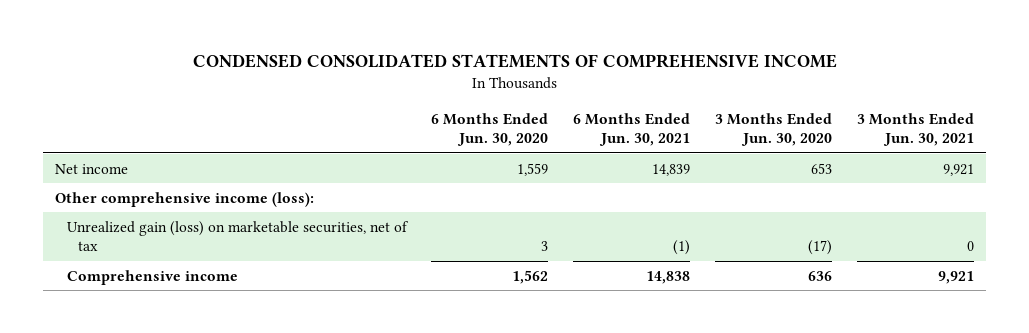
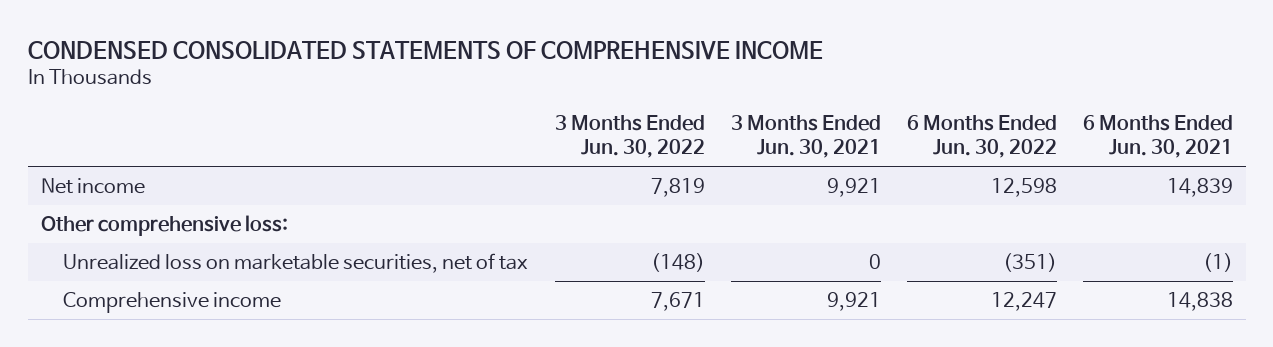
- | 6 Months Ended Jun. 30, 2020 | 6 Months Ended Jun. 30, 2021 | 3 Months Ended Jun. 30, 2020 | 3 Months Ended Jun. 30, 2021
+ | 3 Months Ended Jun. 30, 2022 | 3 Months Ended Jun. 30, 2021 | 6 Months Ended Jun. 30, 2022 | 6 Months Ended Jun. 30, 2021
- Other comprehensive income (loss):
- Unrealized gain (loss) on marketable securities, net of tax | 3 | (1) | (17) | 0
+ Other comprehensive loss:
+ Unrealized loss on marketable securities, net of tax | (148) | 0 | (351) | (1)

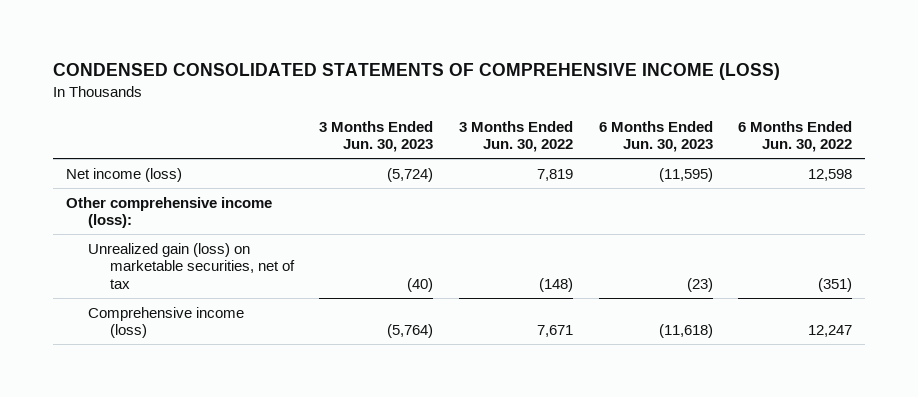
- CONDENSED CONSOLIDATED STATEMENTS OF COMPREHENSIVE INCOME
+ CONDENSED CONSOLIDATED STATEMENTS OF COMPREHENSIVE INCOME (LOSS)
- | 3 Months Ended Jun. 30, 2022 | 3 Months Ended Jun. 30, 2021 | 6 Months Ended Jun. 30, 2022 | 6 Months Ended Jun. 30, 2021
+ | 3 Months Ended Jun. 30, 2023 | 3 Months Ended Jun. 30, 2022 | 6 Months Ended Jun. 30, 2023 | 6 Months Ended Jun. 30, 2022
- Net income | 7,819 | 9,921 | 12,598 | 14,839
- Other comprehensive loss:
- Unrealized loss on marketable securities, net of tax | (148) | 0 | (351) | (1)
- Comprehensive income | 7,671 | 9,921 | 12,247 | 14,838
+ Net income (loss) | (5,724) | 7,819 | (11,595) | 12,598
+ Other comprehensive income (loss):
+ Unrealized gain (loss) on marketable securities, net of tax | (40) | (148) | (23) | (351)
+ Comprehensive income (loss) | (5,764) | 7,671 | (11,618) | 12,247

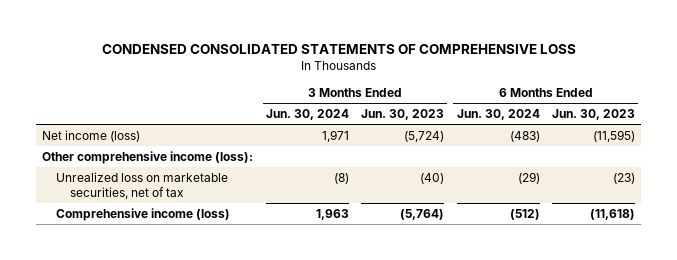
- CONDENSED CONSOLIDATED STATEMENTS OF COMPREHENSIVE INCOME (LOSS)
+ CONDENSED CONSOLIDATED STATEMENTS OF COMPREHENSIVE LOSS
- | 3 Months Ended Jun. 30, 2023 | 3 Months Ended Jun. 30, 2022 | 6 Months Ended Jun. 30, 2023 | 6 Months Ended Jun. 30, 2022
+ | 3 Months Ended Jun. 30, 2024 | 3 Months Ended Jun. 30, 2023 | 6 Months Ended Jun. 30, 2024 | 6 Months Ended Jun. 30, 2023
- Unrealized gain (loss) on marketable securities, net of tax | (40) | (148) | (23) | (351)
+ Unrealized loss on marketable securities, net of tax | (8) | (40) | (29) | (23)

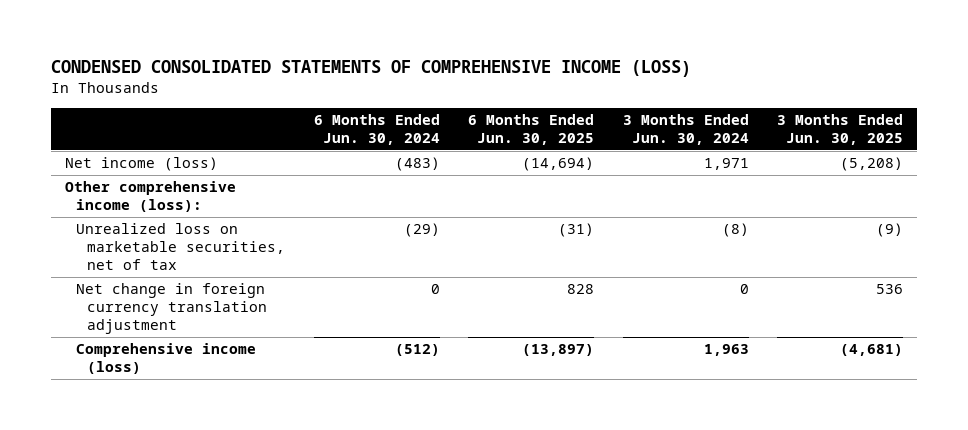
- CONDENSED CONSOLIDATED STATEMENTS OF COMPREHENSIVE LOSS
+ CONDENSED CONSOLIDATED STATEMENTS OF COMPREHENSIVE INCOME (LOSS)
- | 3 Months Ended Jun. 30, 2024 | 3 Months Ended Jun. 30, 2023 | 6 Months Ended Jun. 30, 2024 | 6 Months Ended Jun. 30, 2023
+ | 6 Months Ended Jun. 30, 2024 | 6 Months Ended Jun. 30, 2025 | 3 Months Ended Jun. 30, 2024 | 3 Months Ended Jun. 30, 2025
+ Net change in foreign currency translation adjustment | 0 | 828 | 0 | 536

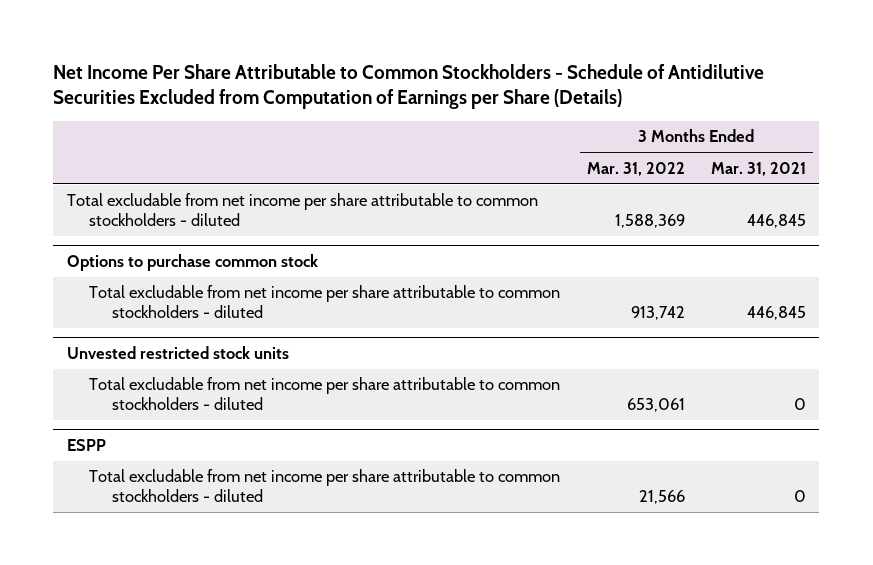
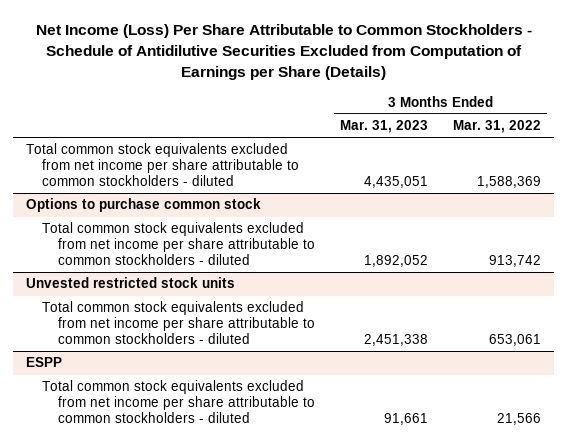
- Net Income Per Share Attributable to Common Stockholders - Schedule of Antidilutive Securities Excluded from Computation of Earnings per Share (Details)
+ Net Income (Loss) Per Share Attributable to Common Stockholders - Schedule of Antidilutive Securities Excluded from Computation of Earnings per Share (Details)
- | 3 Months Ended Mar. 31, 2022 | 3 Months Ended Mar. 31, 2021
+ | 3 Months Ended Mar. 31, 2023 | 3 Months Ended Mar. 31, 2022
- Total excludable from net income per share attributable to common stockholders - diluted | 1,588,369 | 446,845
+ Total common stock equivalents excluded from net income per share attributable to common stockholders - diluted | 4,435,051 | 1,588,369
@ Options to purchase common stock
- Total excludable from net income per share attributable to common stockholders - diluted | 913,742 | 446,845
+ Total common stock equivalents excluded from net income per share attributable to common stockholders - diluted | 1,892,052 | 913,742
@ Unvested restricted stock units
- Total excludable from net income per share attributable to common stockholders - diluted | 653,061 | 0
+ Total common stock equivalents excluded from net income per share attributable to common stockholders - diluted | 2,451,338 | 653,061
@ ESPP
- Total excludable from net income per share attributable to common stockholders - diluted | 21,566 | 0
+ Total common stock equivalents excluded from net income per share attributable to common stockholders - diluted | 91,661 | 21,566

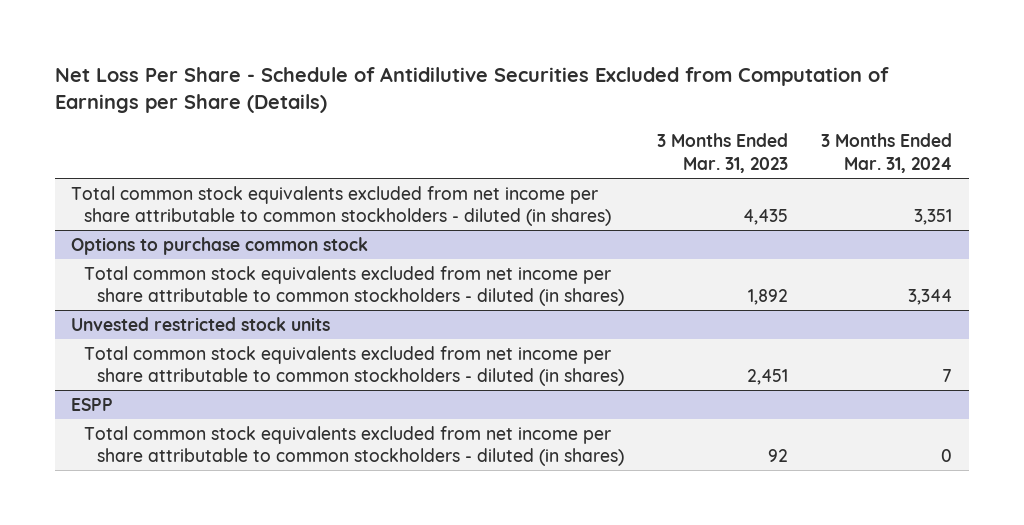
- Net Income (Loss) Per Share Attributable to Common Stockholders - Schedule of Antidilutive Securities Excluded from Computation of Earnings per Share (Details)
+ Net Loss Per Share - Schedule of Antidilutive Securities Excluded from Computation of Earnings per Share (Details)
- | 3 Months Ended Mar. 31, 2023 | 3 Months Ended Mar. 31, 2022
+ | 3 Months Ended Mar. 31, 2023 | 3 Months Ended Mar. 31, 2024
- Total common stock equivalents excluded from net income per share attributable to common stockholders - diluted | 4,435,051 | 1,588,369
+ Total common stock equivalents excluded from net income per share attributable to common stockholders - diluted (in shares) | 4,435 | 3,351
@ Options to purchase common stock
- Total common stock equivalents excluded from net income per share attributable to common stockholders - diluted | 1,892,052 | 913,742
+ Total common stock equivalents excluded from net income per share attributable to common stockholders - diluted (in shares) | 1,892 | 3,344
@ Unvested restricted stock units
- Total common stock equivalents excluded from net income per share attributable to common stockholders - diluted | 2,451,338 | 653,061
+ Total common stock equivalents excluded from net income per share attributable to common stockholders - diluted (in shares) | 2,451 | 7
@ ESPP
- Total common stock equivalents excluded from net income per share attributable to common stockholders - diluted | 91,661 | 21,566
+ Total common stock equivalents excluded from net income per share attributable to common stockholders - diluted (in shares) | 92 | 0

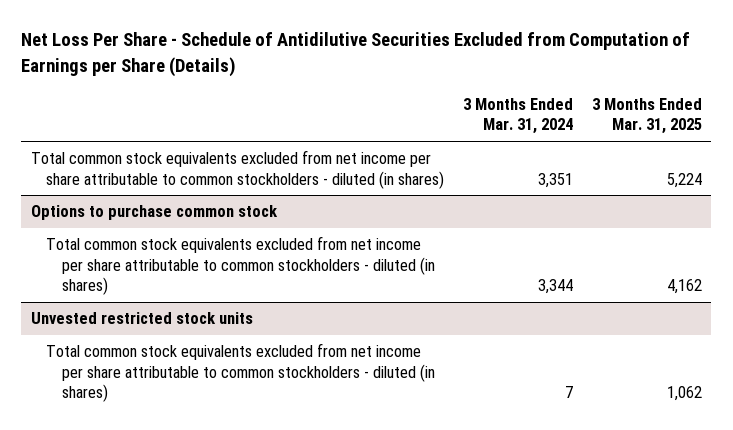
- | 3 Months Ended Mar. 31, 2023 | 3 Months Ended Mar. 31, 2024
+ | 3 Months Ended Mar. 31, 2024 | 3 Months Ended Mar. 31, 2025
- ESPP
- Total common stock equivalents excluded from net income per share attributable to common stockholders - diluted (in shares) | 92 | 0

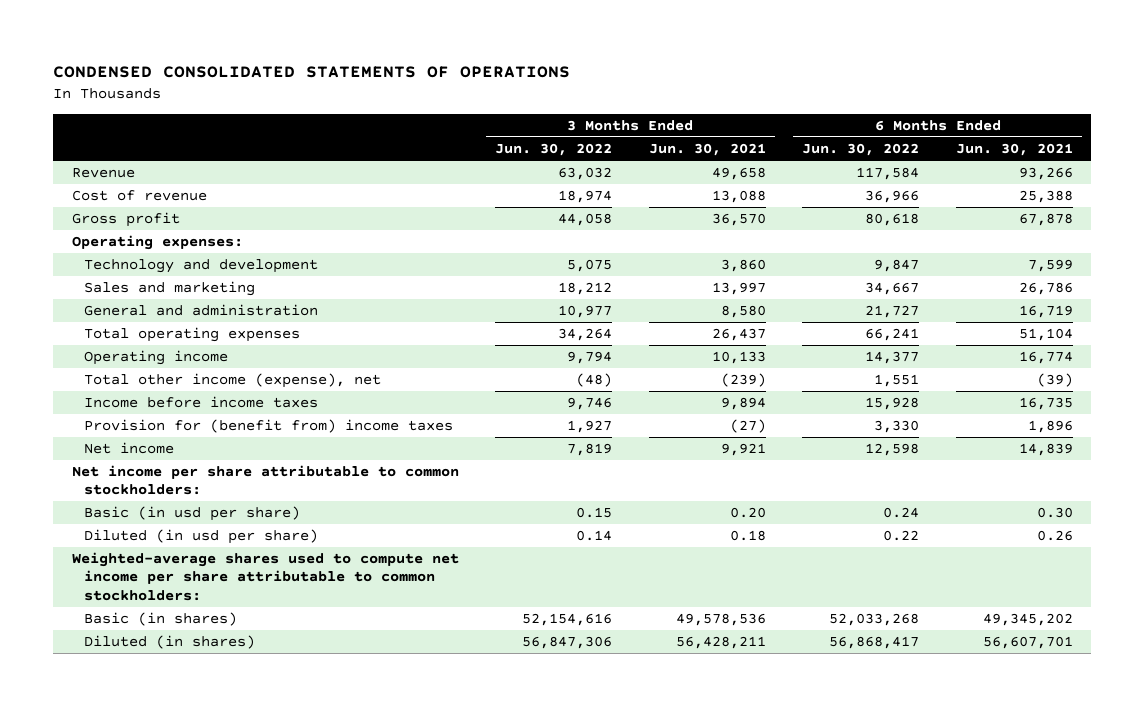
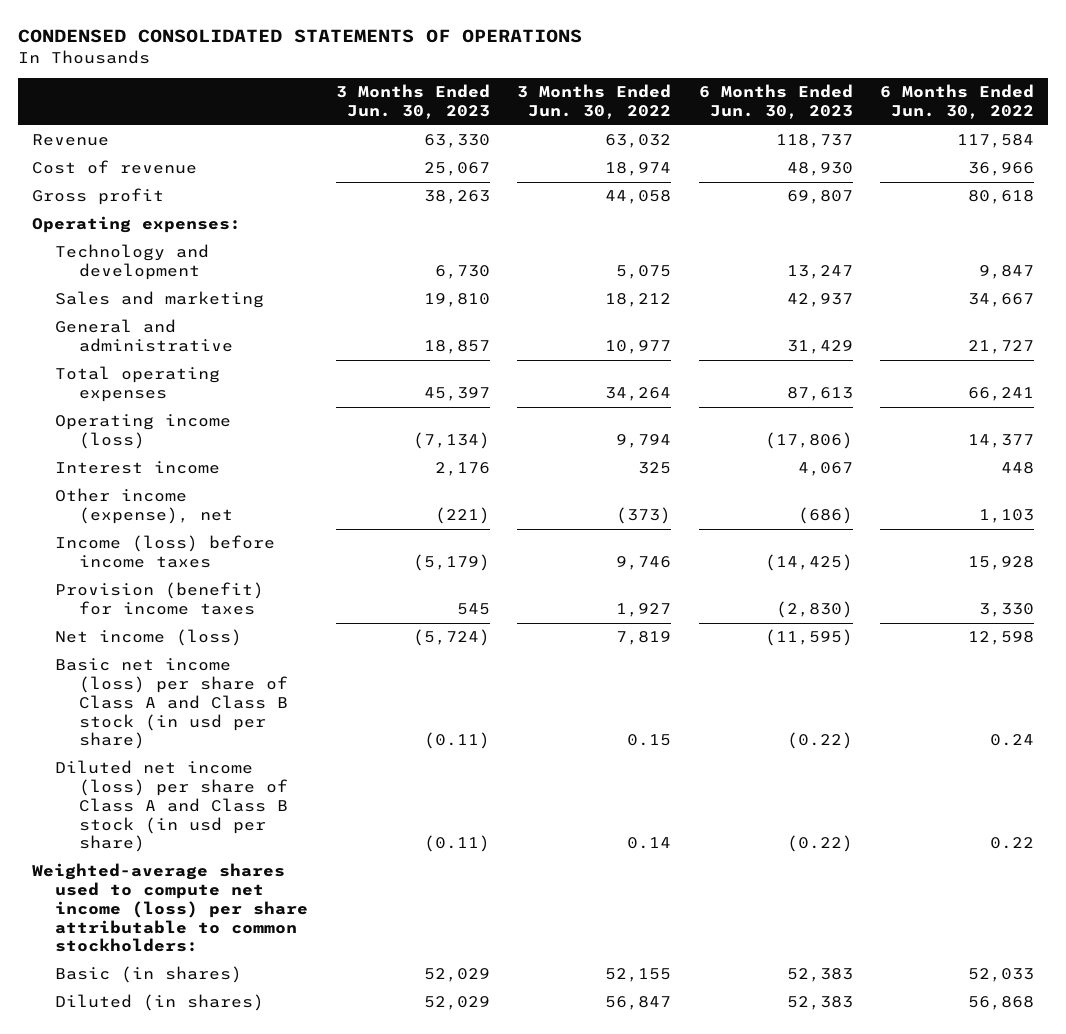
- | 3 Months Ended Jun. 30, 2022 | 3 Months Ended Jun. 30, 2021 | 6 Months Ended Jun. 30, 2022 | 6 Months Ended Jun. 30, 2021
+ | 3 Months Ended Jun. 30, 2023 | 3 Months Ended Jun. 30, 2022 | 6 Months Ended Jun. 30, 2023 | 6 Months Ended Jun. 30, 2022
- General and administration | 10,977 | 8,580 | 21,727 | 16,719
+ General and administrative | 18,857 | 10,977 | 31,429 | 21,727
- Operating income | 9,794 | 10,133 | 14,377 | 16,774
- Total other income (expense), net | (48) | (239) | 1,551 | (39)
- Income before income taxes | 9,746 | 9,894 | 15,928 | 16,735
- Provision for (benefit from) income taxes | 1,927 | (27) | 3,330 | 1,896
- Net income | 7,819 | 9,921 | 12,598 | 14,839
- Net income per share attributable to common stockholders:
- Basic (in usd per share) | 0.15 | 0.20 | 0.24 | 0.30
- Diluted (in usd per share) | 0.14 | 0.18 | 0.22 | 0.26
- Weighted-average shares used to compute net income per share attributable to common stockholders:
- Basic (in shares) | 52,154,616 | 49,578,536 | 52,033,268 | 49,345,202
- Diluted (in shares) | 56,847,306 | 56,428,211 | 56,868,417 | 56,607,701
+ Operating income (loss) | (7,134) | 9,794 | (17,806) | 14,377
+ Interest income | 2,176 | 325 | 4,067 | 448
+ Other income (expense), net | (221) | (373) | (686) | 1,103
+ Income (loss) before income taxes | (5,179) | 9,746 | (14,425) | 15,928
+ Provision (benefit) for income taxes | 545 | 1,927 | (2,830) | 3,330
+ Net income (loss) | (5,724) | 7,819 | (11,595) | 12,598
+ Basic net income (loss) per share of Class A and Class B stock (in usd per share) | (0.11) | 0.15 | (0.22) | 0.24
+ Diluted net income (loss) per share of Class A and Class B stock (in usd per share) | (0.11) | 0.14 | (0.22) | 0.22
+ Weighted-average shares used to compute net income (loss) per share attributable to common stockholders:
+ Basic (in shares) | 52,029 | 52,155 | 52,383 | 52,033
+ Diluted (in shares) | 52,029 | 56,847 | 52,383 | 56,868

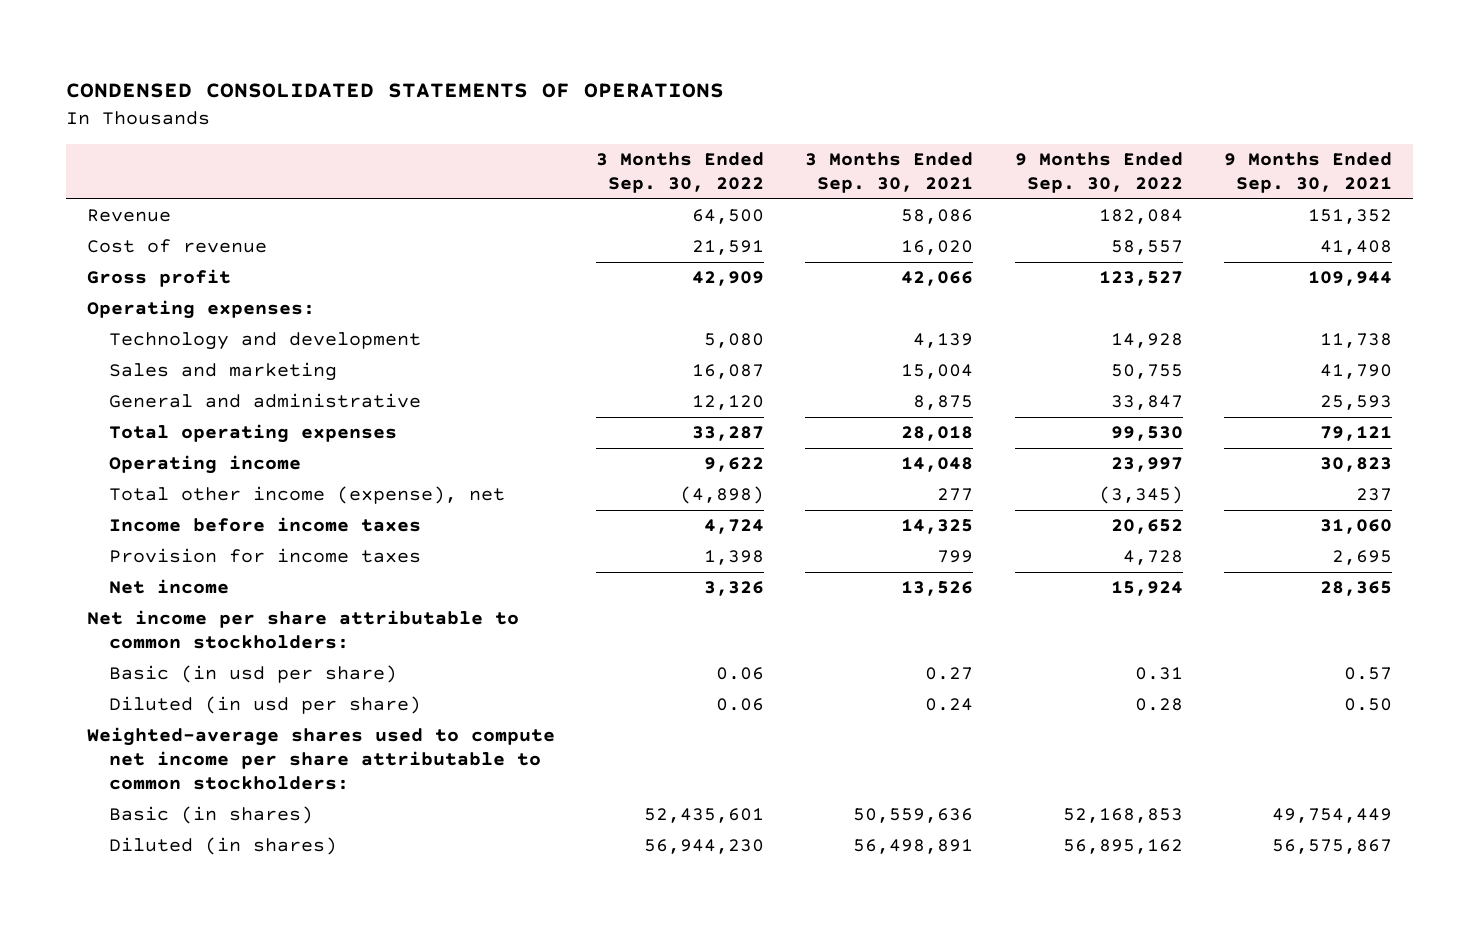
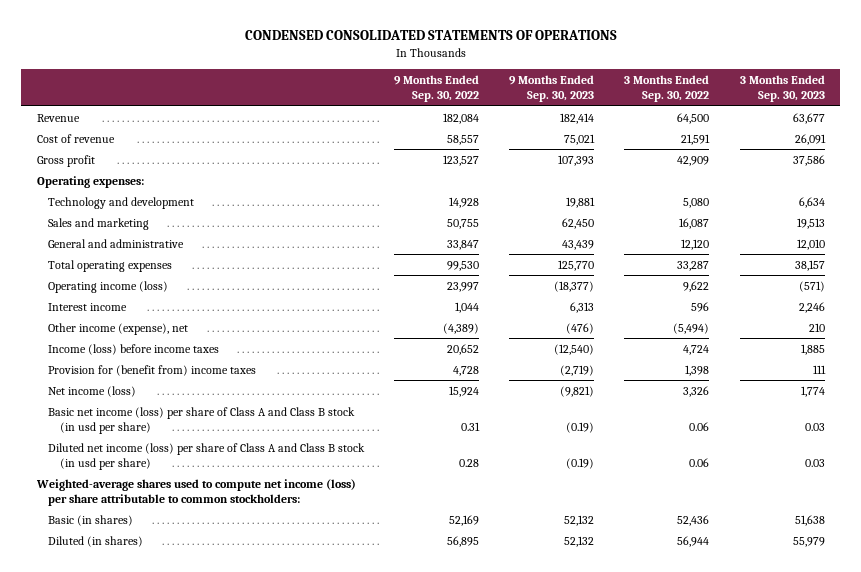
- | 3 Months Ended Sep. 30, 2022 | 3 Months Ended Sep. 30, 2021 | 9 Months Ended Sep. 30, 2022 | 9 Months Ended Sep. 30, 2021
+ | 9 Months Ended Sep. 30, 2022 | 9 Months Ended Sep. 30, 2023 | 3 Months Ended Sep. 30, 2022 | 3 Months Ended Sep. 30, 2023
- Operating income | 9,622 | 14,048 | 23,997 | 30,823
- Total other income (expense), net | (4,898) | 277 | (3,345) | 237
- Income before income taxes | 4,724 | 14,325 | 20,652 | 31,060
- Provision for income taxes | 1,398 | 799 | 4,728 | 2,695
- Net income | 3,326 | 13,526 | 15,924 | 28,365
- Net income per share attributable to common stockholders:
- Basic (in usd per share) | 0.06 | 0.27 | 0.31 | 0.57
- Diluted (in usd per share) | 0.06 | 0.24 | 0.28 | 0.50
- Weighted-average shares used to compute net income per share attributable to common stockholders:
- Basic (in shares) | 52,435,601 | 50,559,636 | 52,168,853 | 49,754,449
- Diluted (in shares) | 56,944,230 | 56,498,891 | 56,895,162 | 56,575,867
+ Operating income (loss) | 23,997 | (18,377) | 9,622 | (571)
+ Interest income | 1,044 | 6,313 | 596 | 2,246
+ Other income (expense), net | (4,389) | (476) | (5,494) | 210
+ Income (loss) before income taxes | 20,652 | (12,540) | 4,724 | 1,885
+ Provision for (benefit from) income taxes | 4,728 | (2,719) | 1,398 | 111
+ Net income (loss) | 15,924 | (9,821) | 3,326 | 1,774
+ Basic net income (loss) per share of Class A and Class B stock (in usd per share) | 0.31 | (0.19) | 0.06 | 0.03
+ Diluted net income (loss) per share of Class A and Class B stock (in usd per share) | 0.28 | (0.19) | 0.06 | 0.03
+ Weighted-average shares used to compute net income (loss) per share attributable to common stockholders:
+ Basic (in shares) | 52,169 | 52,132 | 52,436 | 51,638
+ Diluted (in shares) | 56,895 | 52,132 | 56,944 | 55,979

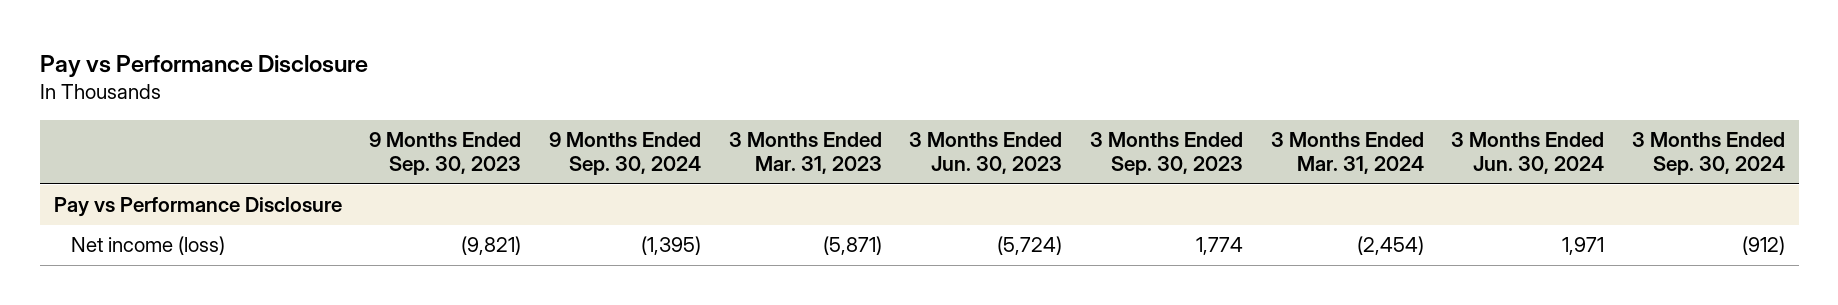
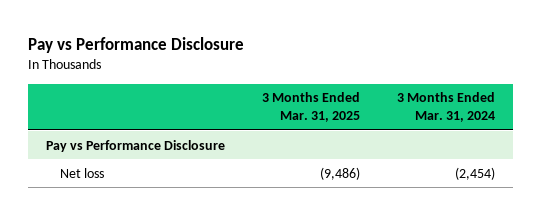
- | 9 Months Ended Sep. 30, 2023 | 9 Months Ended Sep. 30, 2024 | 3 Months Ended Mar. 31, 2023 | 3 Months Ended Jun. 30, 2023 | 3 Months Ended Sep. 30, 2023 | 3 Months Ended Mar. 31, 2024 | 3 Months Ended Jun. 30, 2024 | 3 Months Ended Sep. 30, 2024
+ | 3 Months Ended Mar. 31, 2025 | 3 Months Ended Mar. 31, 2024
- Net income (loss) | (9,821) | (1,395) | (5,871) | (5,724) | 1,774 | (2,454) | 1,971 | (912)
+ Net loss | (9,486) | (2,454)

